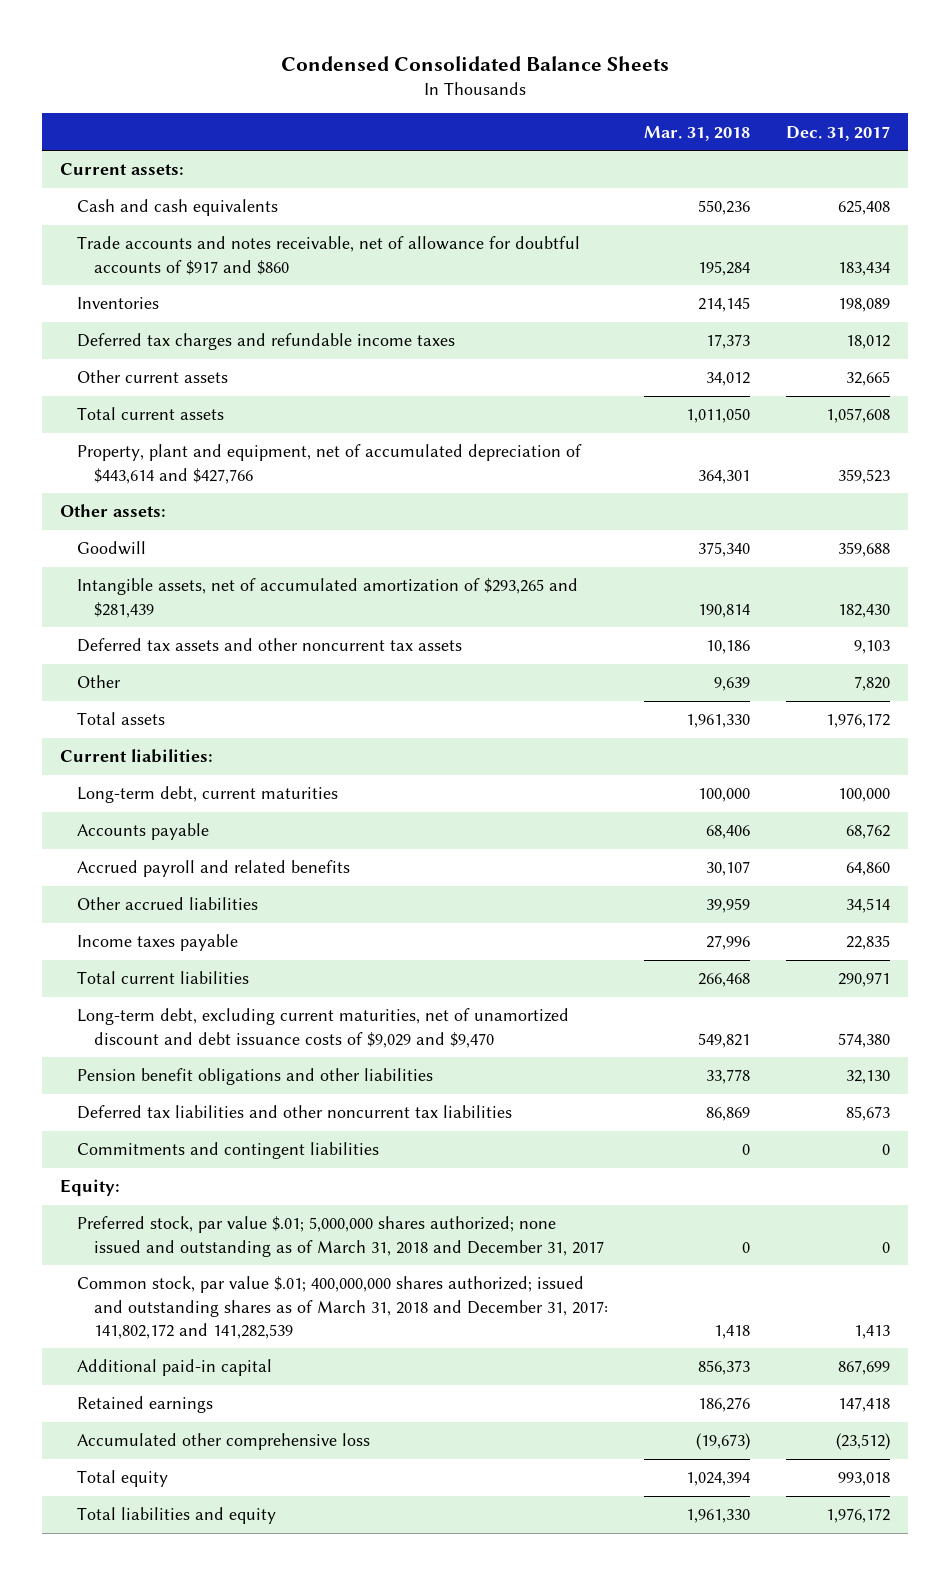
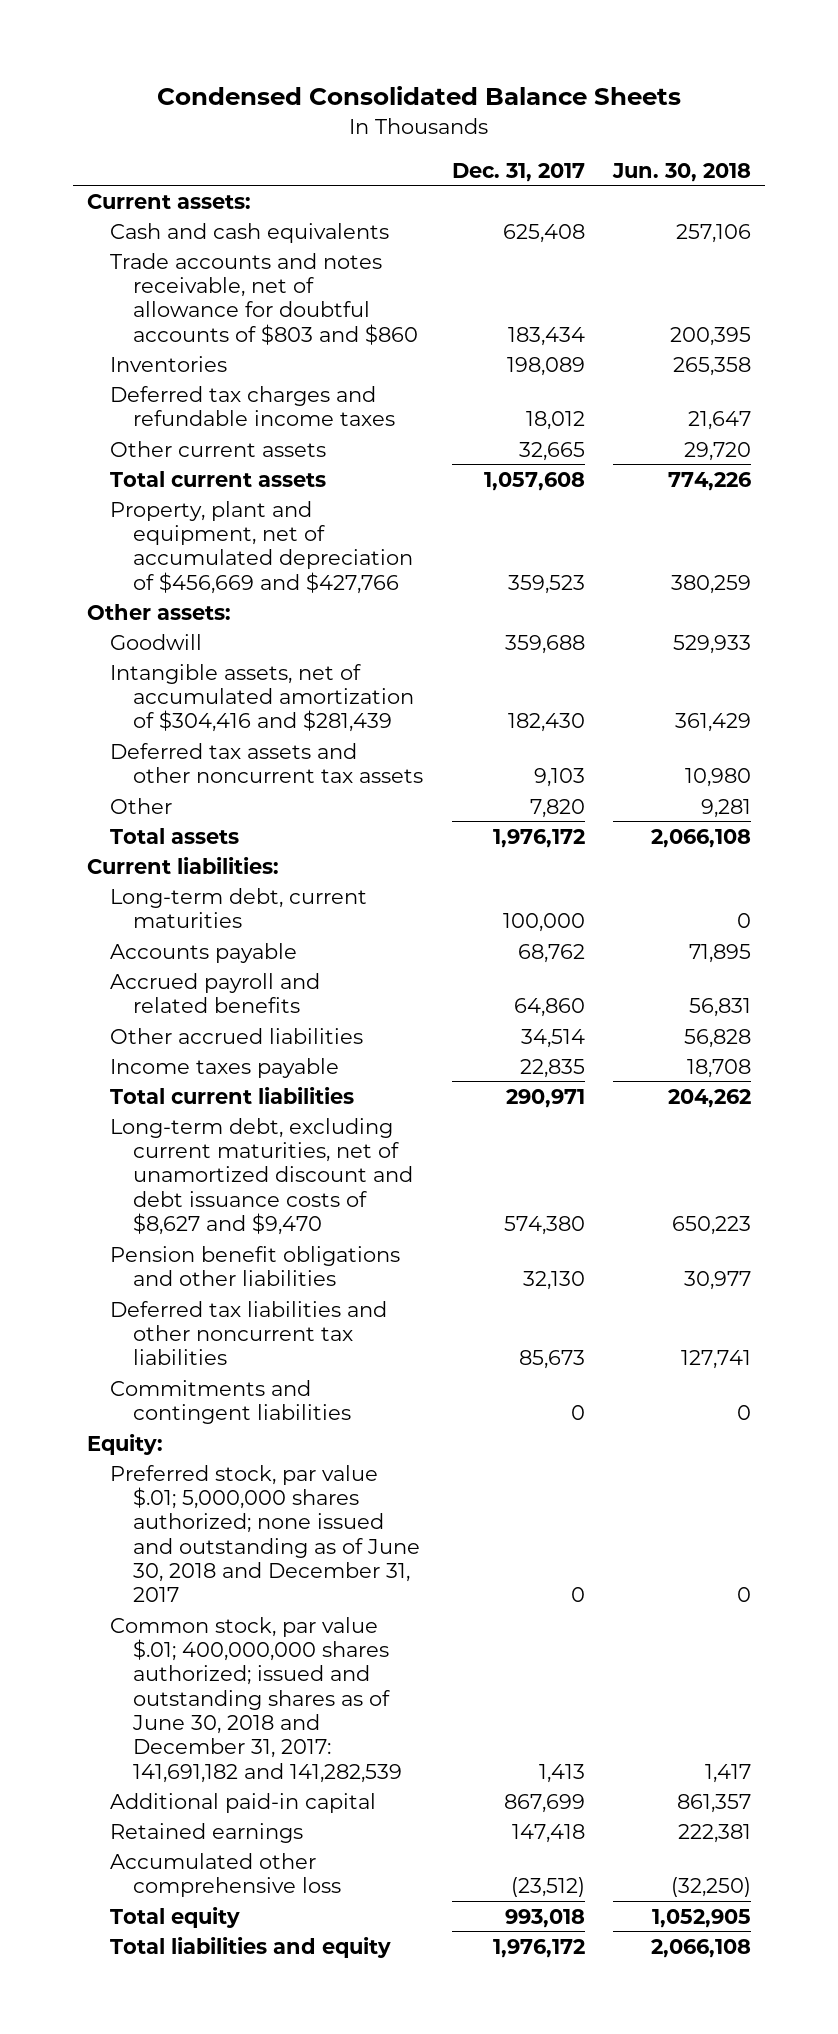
- | Mar. 31, 2018 | Dec. 31, 2017
+ | Dec. 31, 2017 | Jun. 30, 2018
- Trade accounts and notes receivable, net of allowance for doubtful accounts of $917 and $860 | 195,284 | 183,434
+ Trade accounts and notes receivable, net of allowance for doubtful accounts of $803 and $860 | 183,434 | 200,395
- Property, plant and equipment, net of accumulated depreciation of $443,614 and $427,766 | 364,301 | 359,523
+ Property, plant and equipment, net of accumulated depreciation of $456,669 and $427,766 | 359,523 | 380,259
- Intangible assets, net of accumulated amortization of $293,265 and $281,439 | 190,814 | 182,430
+ Intangible assets, net of accumulated amortization of $304,416 and $281,439 | 182,430 | 361,429
- Long-term debt, excluding current maturities, net of unamortized discount and debt issuance costs of $9,029 and $9,470 | 549,821 | 574,380
+ Long-term debt, excluding current maturities, net of unamortized discount and debt issuance costs of $8,627 and $9,470 | 574,380 | 650,223
- Preferred stock, par value $.01; 5,000,000 shares authorized; none issued and outstanding as of March 31, 2018 and December 31, 2017 | 0 | 0
- Common stock, par value $.01; 400,000,000 shares authorized; issued and outstanding shares as of March 31, 2018 and December 31, 2017: 141,802,172 and 141,282,539 | 1,418 | 1,413
+ Preferred stock, par value $.01; 5,000,000 shares authorized; none issued and outstanding as of June 30, 2018 and December 31, 2017 | 0 | 0
+ Common stock, par value $.01; 400,000,000 shares authorized; issued and outstanding shares as of June 30, 2018 and December 31, 2017: 141,691,182 and 141,282,539 | 1,413 | 1,417

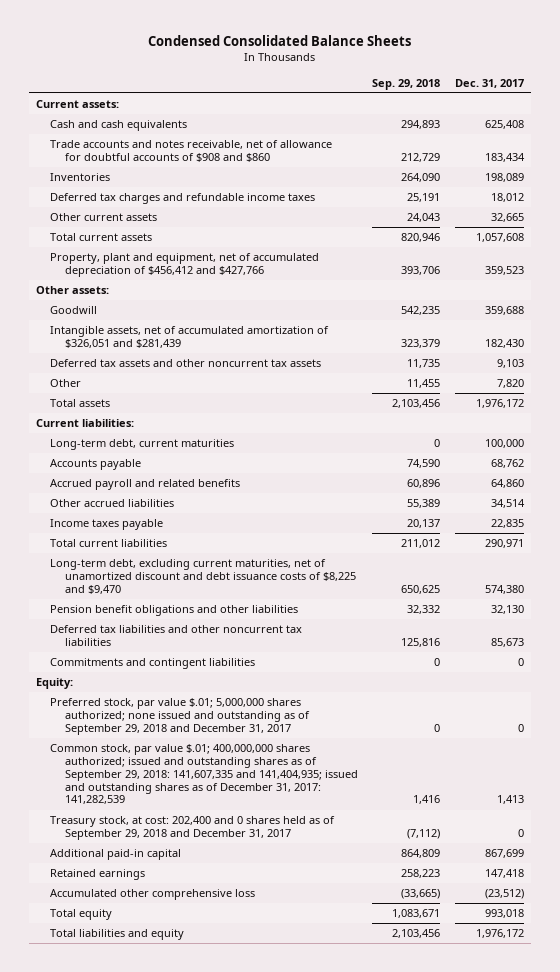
- | Dec. 31, 2017 | Jun. 30, 2018
+ | Sep. 29, 2018 | Dec. 31, 2017
- Trade accounts and notes receivable, net of allowance for doubtful accounts of $803 and $860 | 183,434 | 200,395
+ Trade accounts and notes receivable, net of allowance for doubtful accounts of $908 and $860 | 212,729 | 183,434
- Property, plant and equipment, net of accumulated depreciation of $456,669 and $427,766 | 359,523 | 380,259
+ Property, plant and equipment, net of accumulated depreciation of $456,412 and $427,766 | 393,706 | 359,523
- Intangible assets, net of accumulated amortization of $304,416 and $281,439 | 182,430 | 361,429
+ Intangible assets, net of accumulated amortization of $326,051 and $281,439 | 323,379 | 182,430
- Long-term debt, excluding current maturities, net of unamortized discount and debt issuance costs of $8,627 and $9,470 | 574,380 | 650,223
+ Long-term debt, excluding current maturities, net of unamortized discount and debt issuance costs of $8,225 and $9,470 | 650,625 | 574,380
- Preferred stock, par value $.01; 5,000,000 shares authorized; none issued and outstanding as of June 30, 2018 and December 31, 2017 | 0 | 0
- Common stock, par value $.01; 400,000,000 shares authorized; issued and outstanding shares as of June 30, 2018 and December 31, 2017: 141,691,182 and 141,282,539 | 1,413 | 1,417
+ Preferred stock, par value $.01; 5,000,000 shares authorized; none issued and outstanding as of September 29, 2018 and December 31, 2017 | 0 | 0
+ Common stock, par value $.01; 400,000,000 shares authorized; issued and outstanding shares as of September 29, 2018: 141,607,335 and 141,404,935; issued and outstanding shares as of December 31, 2017: 141,282,539 | 1,416 | 1,413
+ Treasury stock, at cost: 202,400 and 0 shares held as of September 29, 2018 and December 31, 2017 | (7,112) | 0

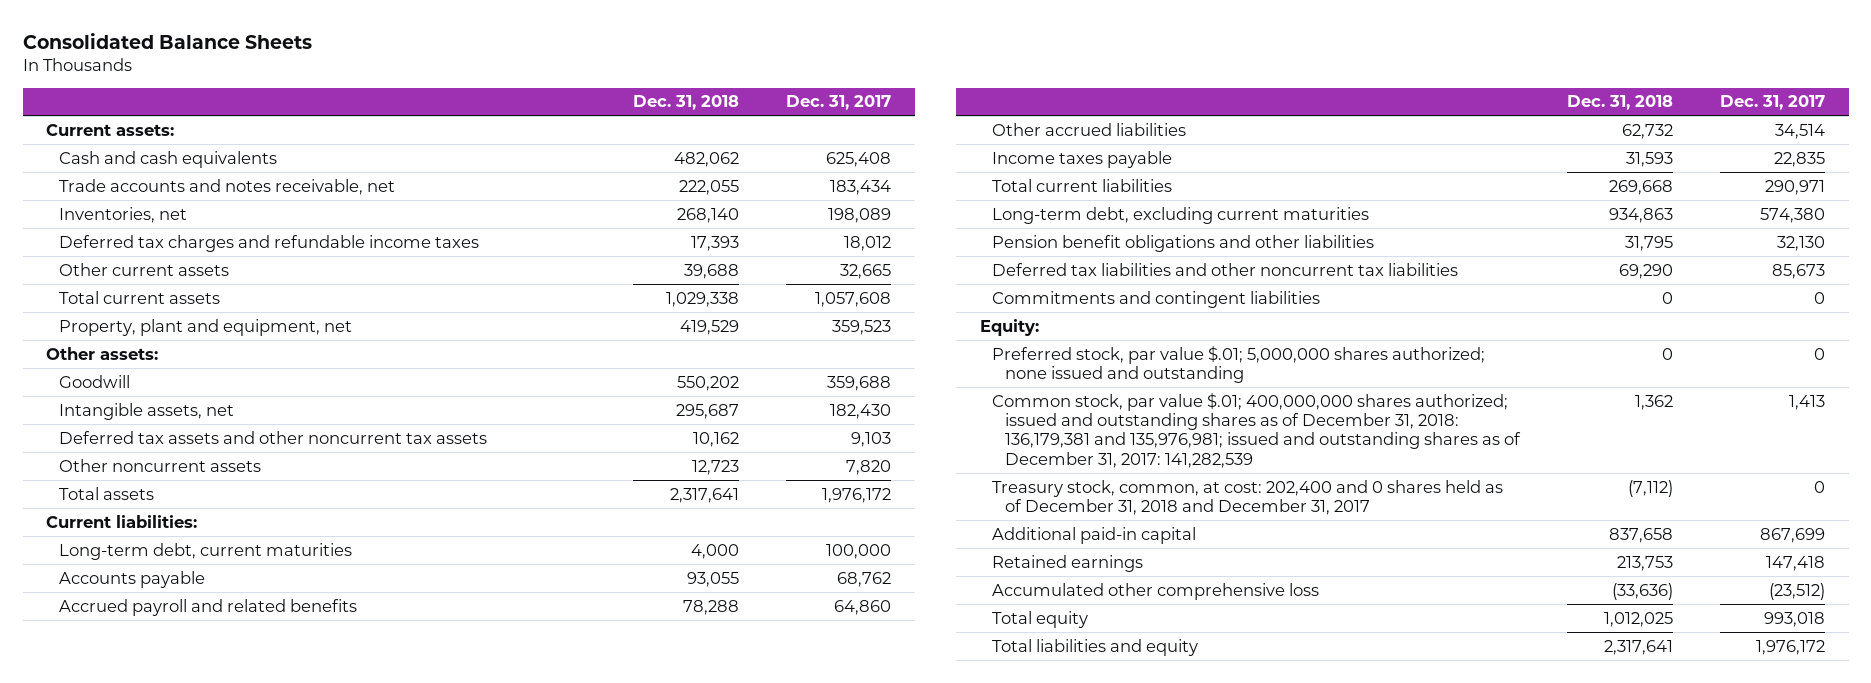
- Condensed Consolidated Balance Sheets
+ Consolidated Balance Sheets
- | Sep. 29, 2018 | Dec. 31, 2017
+ | Dec. 31, 2018 | Dec. 31, 2017
- Trade accounts and notes receivable, net of allowance for doubtful accounts of $908 and $860 | 212,729 | 183,434
- Inventories | 264,090 | 198,089
+ Trade accounts and notes receivable, net | 222,055 | 183,434
+ Inventories, net | 268,140 | 198,089
- Property, plant and equipment, net of accumulated depreciation of $456,412 and $427,766 | 393,706 | 359,523
+ Property, plant and equipment, net | 419,529 | 359,523
- Intangible assets, net of accumulated amortization of $326,051 and $281,439 | 323,379 | 182,430
+ Intangible assets, net | 295,687 | 182,430
- Other | 11,455 | 7,820
+ Other noncurrent assets | 12,723 | 7,820
- Long-term debt, excluding current maturities, net of unamortized discount and debt issuance costs of $8,225 and $9,470 | 650,625 | 574,380
+ Long-term debt, excluding current maturities | 934,863 | 574,380
- Preferred stock, par value $.01; 5,000,000 shares authorized; none issued and outstanding as of September 29, 2018 and December 31, 2017 | 0 | 0
- Common stock, par value $.01; 400,000,000 shares authorized; issued and outstanding shares as of September 29, 2018: 141,607,335 and 141,404,935; issued and outstanding shares as of December 31, 2017: 141,282,539 | 1,416 | 1,413
- Treasury stock, at cost: 202,400 and 0 shares held as of September 29, 2018 and December 31, 2017 | (7,112) | 0
+ Preferred stock, par value $.01; 5,000,000 shares authorized; none issued and outstanding | 0 | 0
+ Common stock, par value $.01; 400,000,000 shares authorized; issued and outstanding shares as of December 31, 2018: 136,179,381 and 135,976,981; issued and outstanding shares as of December 31, 2017: 141,282,539 | 1,362 | 1,413
+ Treasury stock, common, at cost: 202,400 and 0 shares held as of December 31, 2018 and December 31, 2017 | (7,112) | 0

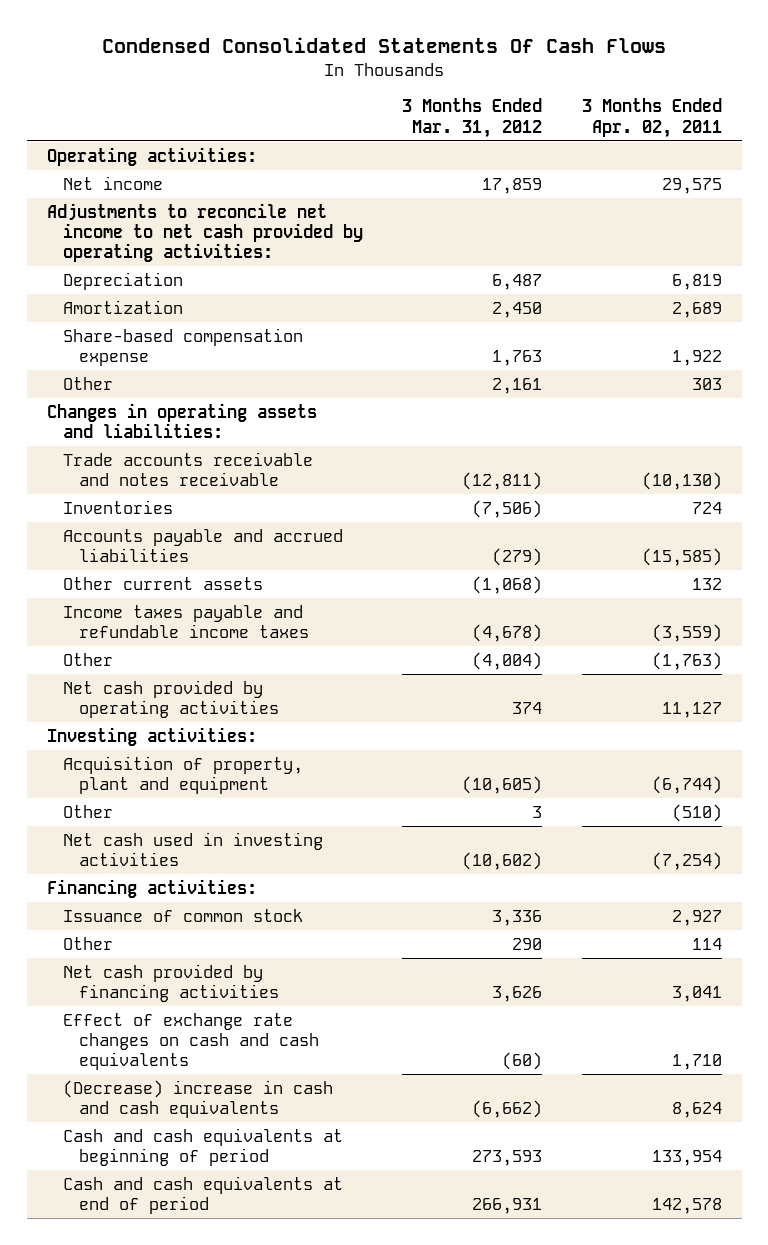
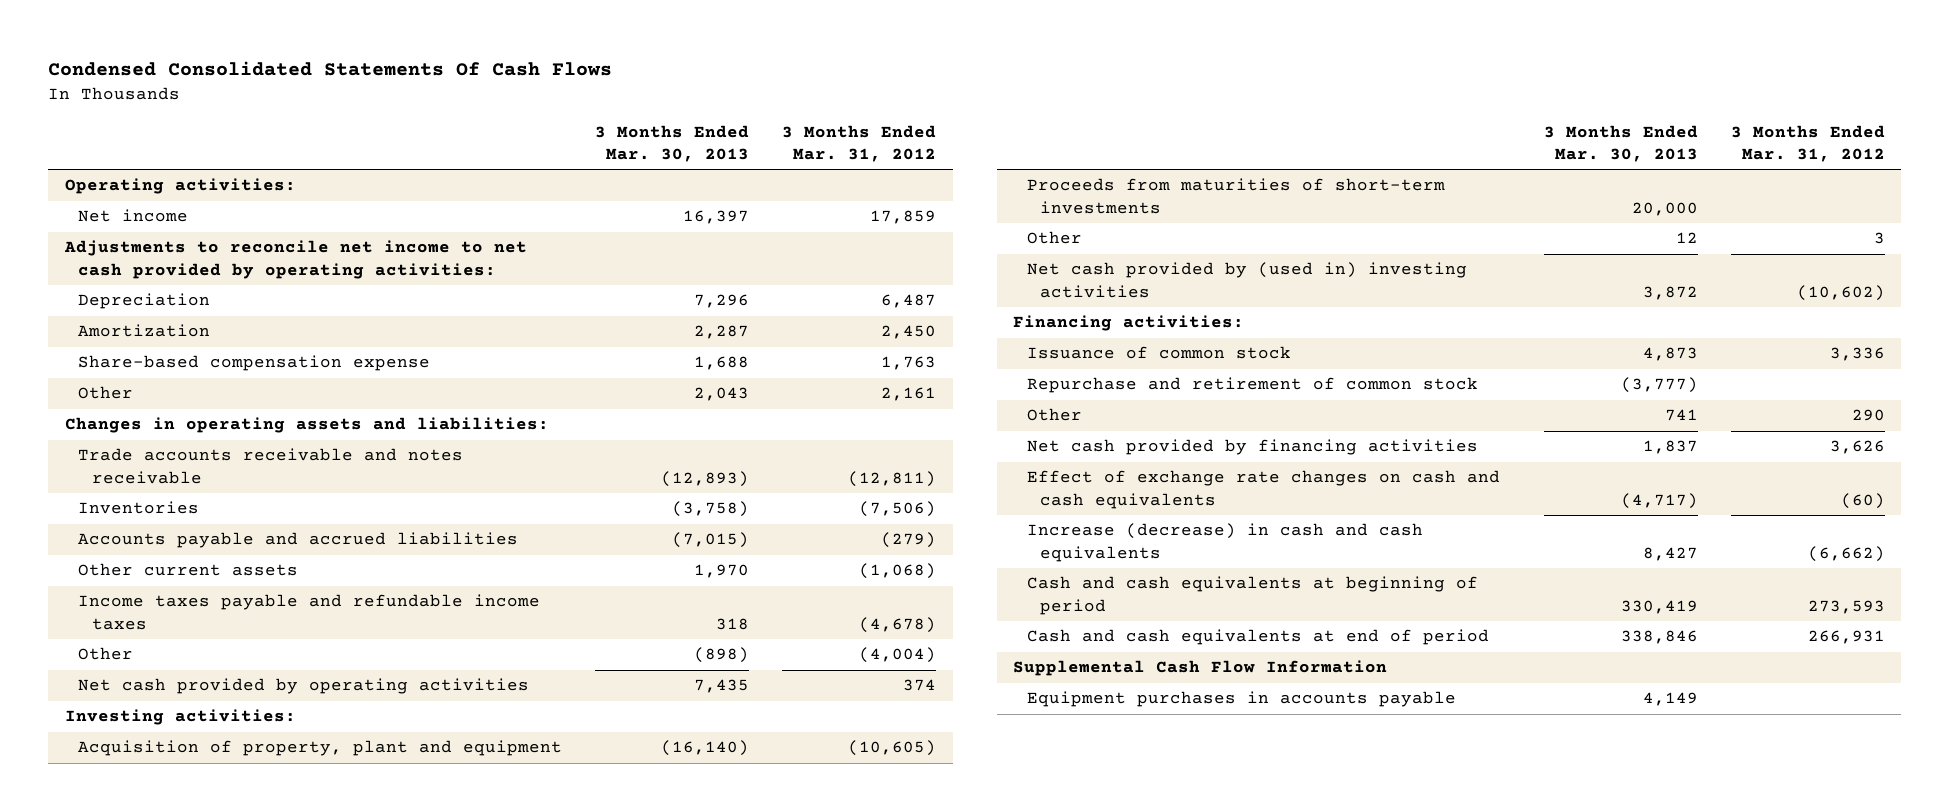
- | 3 Months Ended Mar. 31, 2012 | 3 Months Ended Apr. 02, 2011
+ | 3 Months Ended Mar. 30, 2013 | 3 Months Ended Mar. 31, 2012
+ Proceeds from maturities of short-term investments | 20,000 |
- Net cash used in investing activities | (10,602) | (7,254)
+ Net cash provided by (used in) investing activities | 3,872 | (10,602)
+ Repurchase and retirement of common stock | (3,777) |
- (Decrease) increase in cash and cash equivalents | (6,662) | 8,624
+ Increase (decrease) in cash and cash equivalents | 8,427 | (6,662)
+ Supplemental Cash Flow Information
+ Equipment purchases in accounts payable | 4,149 |

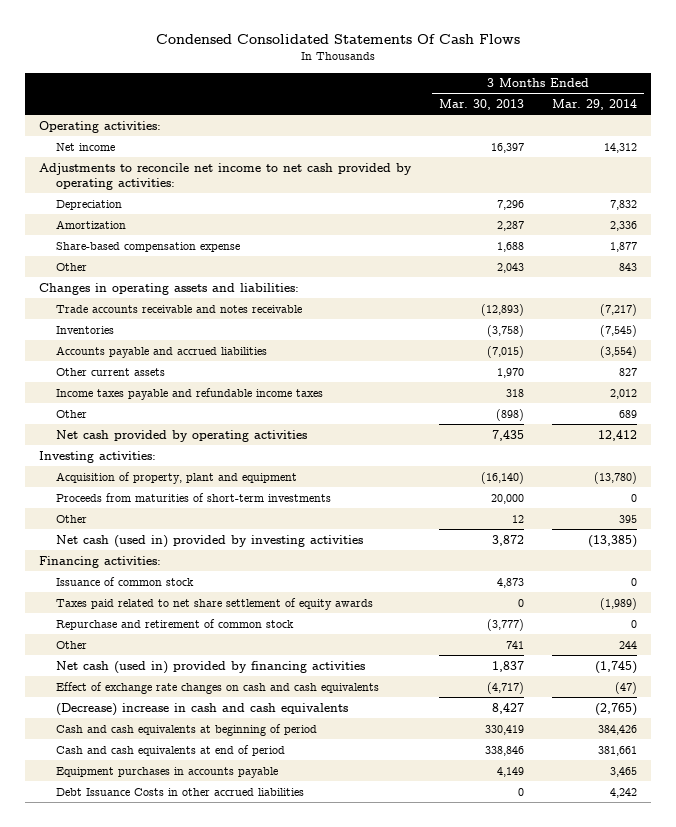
- | 3 Months Ended Mar. 30, 2013 | 3 Months Ended Mar. 31, 2012
+ | 3 Months Ended Mar. 30, 2013 | 3 Months Ended Mar. 29, 2014
- Net cash provided by (used in) investing activities | 3,872 | (10,602)
+ Net cash (used in) provided by investing activities | 3,872 | (13,385)
+ Taxes paid related to net share settlement of equity awards | 0 | (1,989)
- Net cash provided by financing activities | 1,837 | 3,626
+ Net cash (used in) provided by financing activities | 1,837 | (1,745)
- Increase (decrease) in cash and cash equivalents | 8,427 | (6,662)
+ (Decrease) increase in cash and cash equivalents | 8,427 | (2,765)
- Supplemental Cash Flow Information
+ Debt Issuance Costs in other accrued liabilities | 0 | 4,242

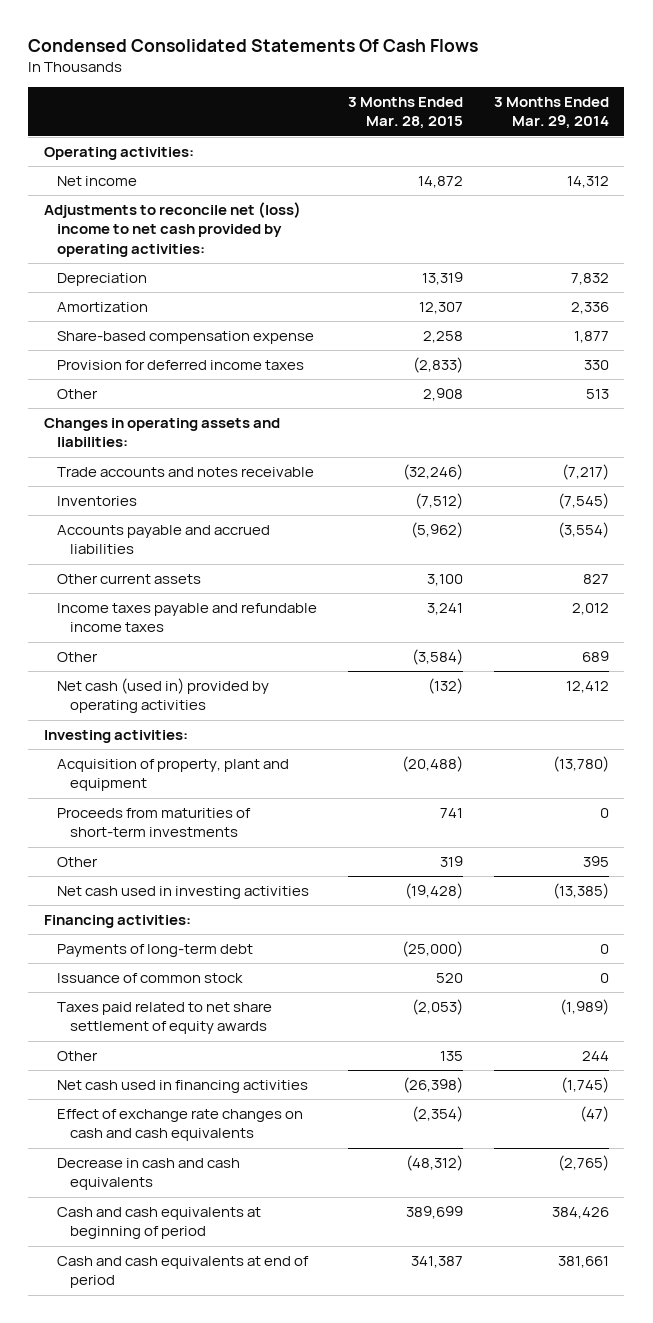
- | 3 Months Ended Mar. 30, 2013 | 3 Months Ended Mar. 29, 2014
+ | 3 Months Ended Mar. 28, 2015 | 3 Months Ended Mar. 29, 2014
- Adjustments to reconcile net income to net cash provided by operating activities:
+ Adjustments to reconcile net (loss) income to net cash provided by operating activities:
- Other | 2,043 | 843
+ Provision for deferred income taxes | (2,833) | 330
+ Other | 2,908 | 513
- Trade accounts receivable and notes receivable | (12,893) | (7,217)
+ Trade accounts and notes receivable | (32,246) | (7,217)
- Net cash provided by operating activities | 7,435 | 12,412
+ Net cash (used in) provided by operating activities | (132) | 12,412
- Net cash (used in) provided by investing activities | 3,872 | (13,385)
+ Net cash used in investing activities | (19,428) | (13,385)
+ Payments of long-term debt | (25,000) | 0
- Repurchase and retirement of common stock | (3,777) | 0
- Net cash (used in) provided by financing activities | 1,837 | (1,745)
+ Net cash used in financing activities | (26,398) | (1,745)
- (Decrease) increase in cash and cash equivalents | 8,427 | (2,765)
+ Decrease in cash and cash equivalents | (48,312) | (2,765)
- Equipment purchases in accounts payable | 4,149 | 3,465
- Debt Issuance Costs in other accrued liabilities | 0 | 4,242

